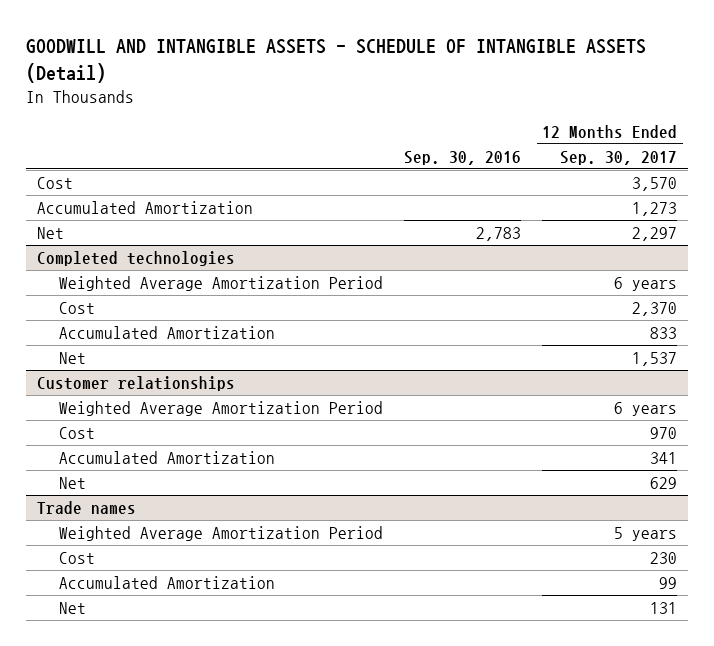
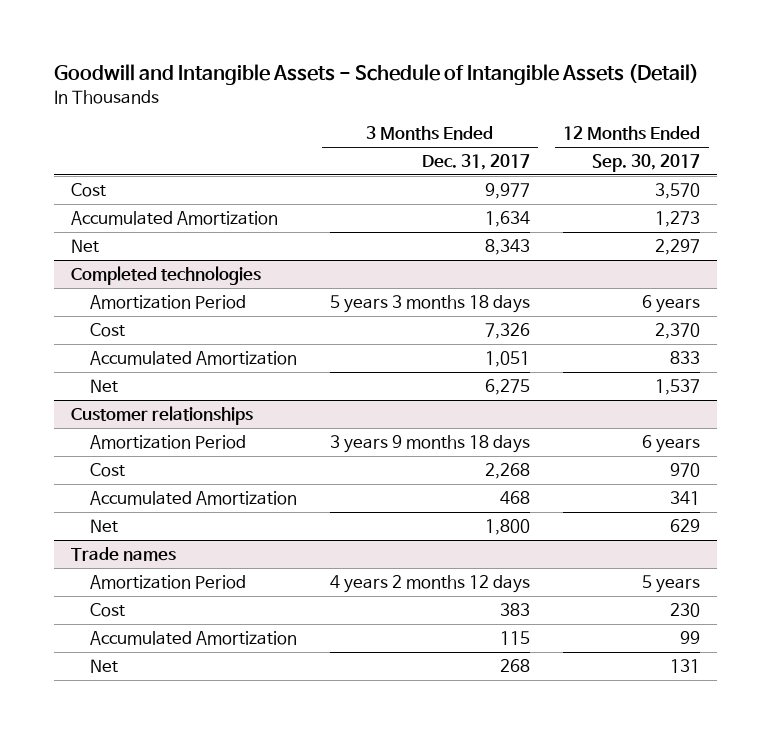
- GOODWILL AND INTANGIBLE ASSETS - SCHEDULE OF INTANGIBLE ASSETS (Detail)
+ Goodwill and Intangible Assets - Schedule of Intangible Assets (Detail)
- | Sep. 30, 2016 | 12 Months Ended Sep. 30, 2017
+ | 3 Months Ended Dec. 31, 2017 | 12 Months Ended Sep. 30, 2017
@ Completed technologies
- Weighted Average Amortization Period | | 6 years
+ Amortization Period | 5 years 3 months 18 days | 6 years
@ Customer relationships
- Weighted Average Amortization Period | | 6 years
+ Amortization Period | 3 years 9 months 18 days | 6 years
@ Trade names
- Weighted Average Amortization Period | | 5 years
+ Amortization Period | 4 years 2 months 12 days | 5 years

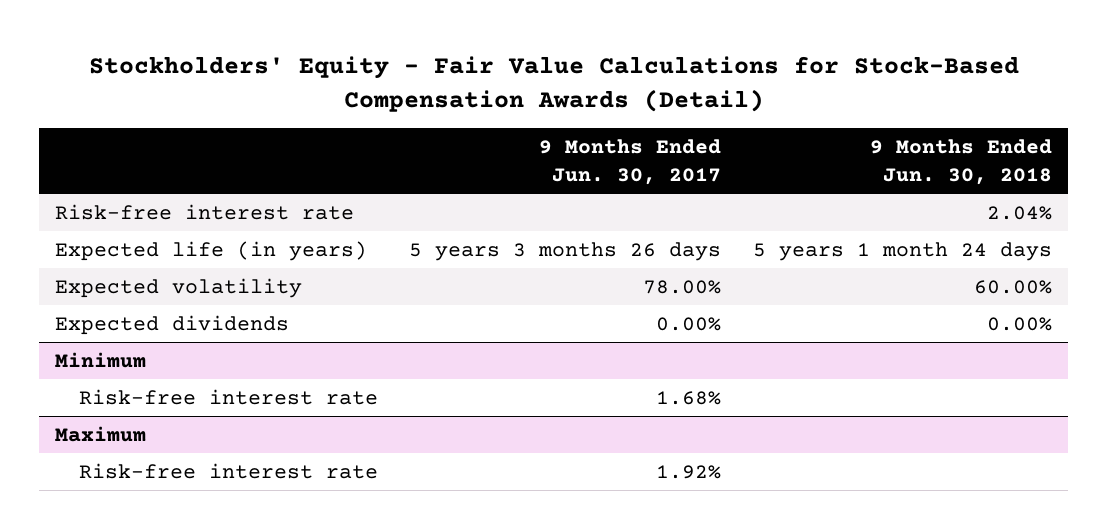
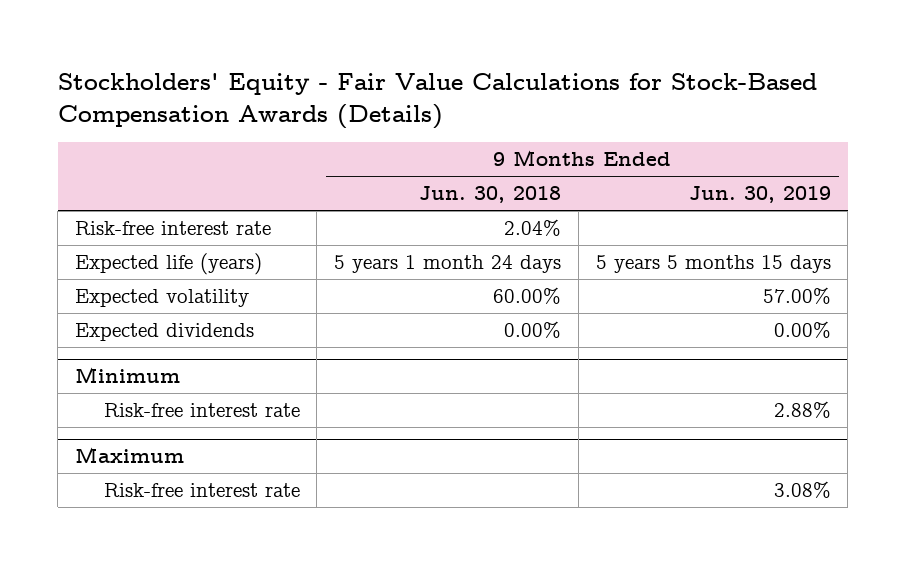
- Stockholders' Equity - Fair Value Calculations for Stock-Based Compensation Awards (Detail)
+ Stockholders' Equity - Fair Value Calculations for Stock-Based Compensation Awards (Details)
- | 9 Months Ended Jun. 30, 2017 | 9 Months Ended Jun. 30, 2018
+ | 9 Months Ended Jun. 30, 2018 | 9 Months Ended Jun. 30, 2019
- Expected life (in years) | 5 years 3 months 26 days | 5 years 1 month 24 days
+ Expected life (years) | 5 years 1 month 24 days | 5 years 5 months 15 days

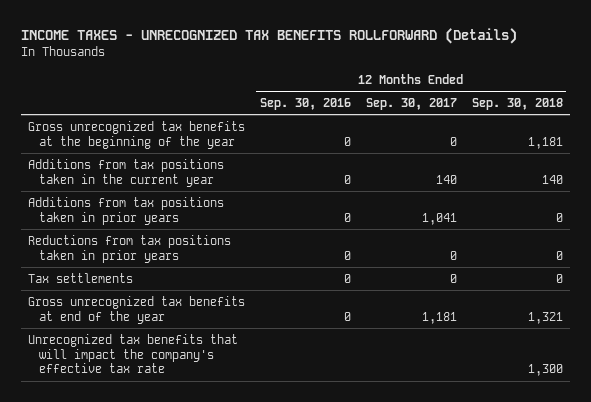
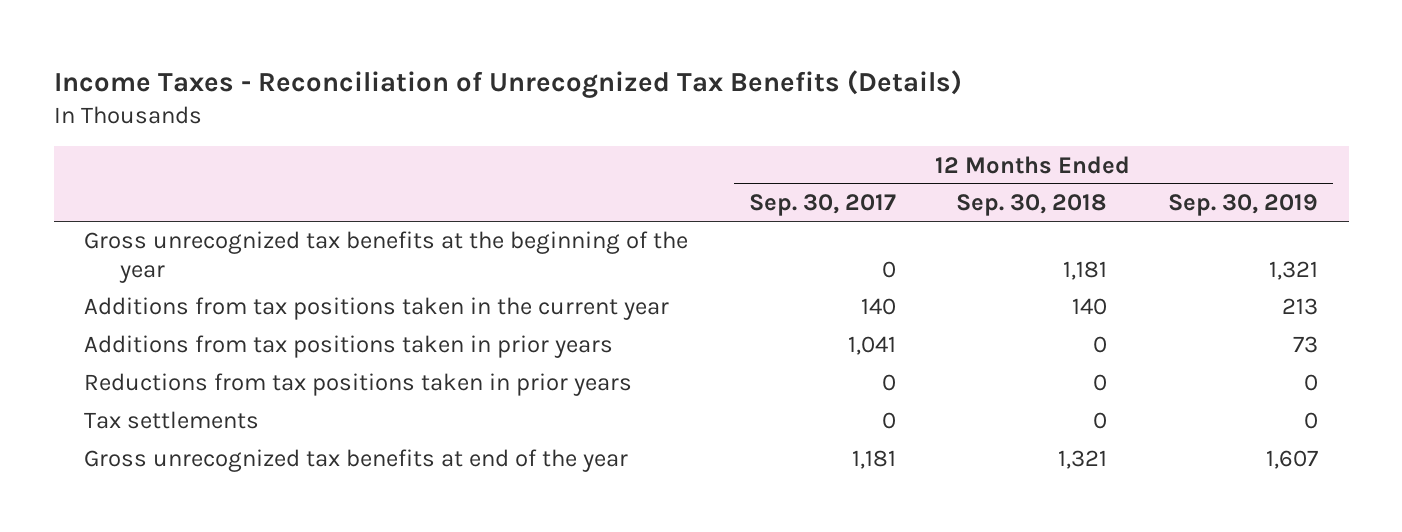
- INCOME TAXES - UNRECOGNIZED TAX BENEFITS ROLLFORWARD (Details)
+ Income Taxes - Reconciliation of Unrecognized Tax Benefits (Details)
- | 12 Months Ended Sep. 30, 2016 | 12 Months Ended Sep. 30, 2017 | 12 Months Ended Sep. 30, 2018
+ | 12 Months Ended Sep. 30, 2017 | 12 Months Ended Sep. 30, 2018 | 12 Months Ended Sep. 30, 2019
- Unrecognized tax benefits that will impact the company's effective tax rate | | | 1,300

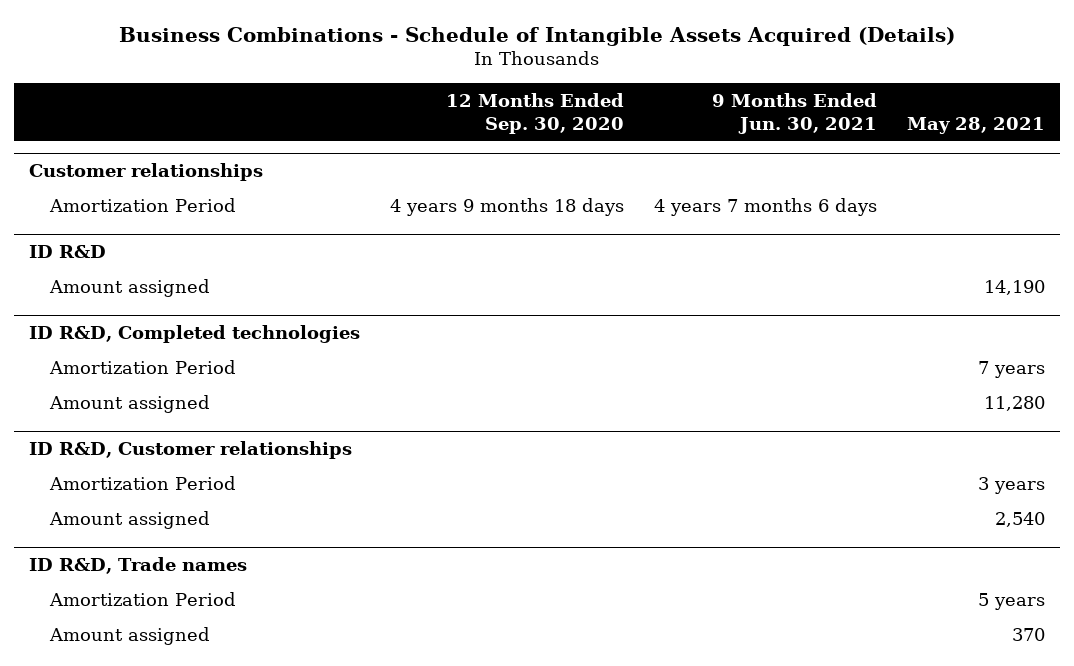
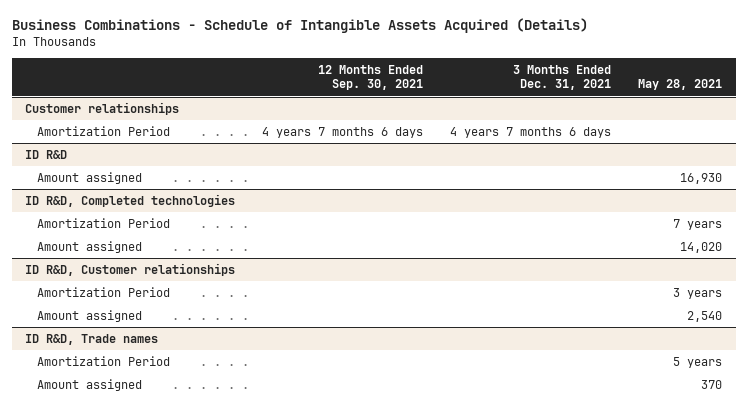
- | 12 Months Ended Sep. 30, 2020 | 9 Months Ended Jun. 30, 2021 | May 28, 2021
+ | 12 Months Ended Sep. 30, 2021 | 3 Months Ended Dec. 31, 2021 | May 28, 2021
@ ID R&D
- Amount assigned | | | 14,190
+ Amount assigned | | | 16,930
@ ID R&D, Completed technologies
- Amount assigned | | | 11,280
+ Amount assigned | | | 14,020

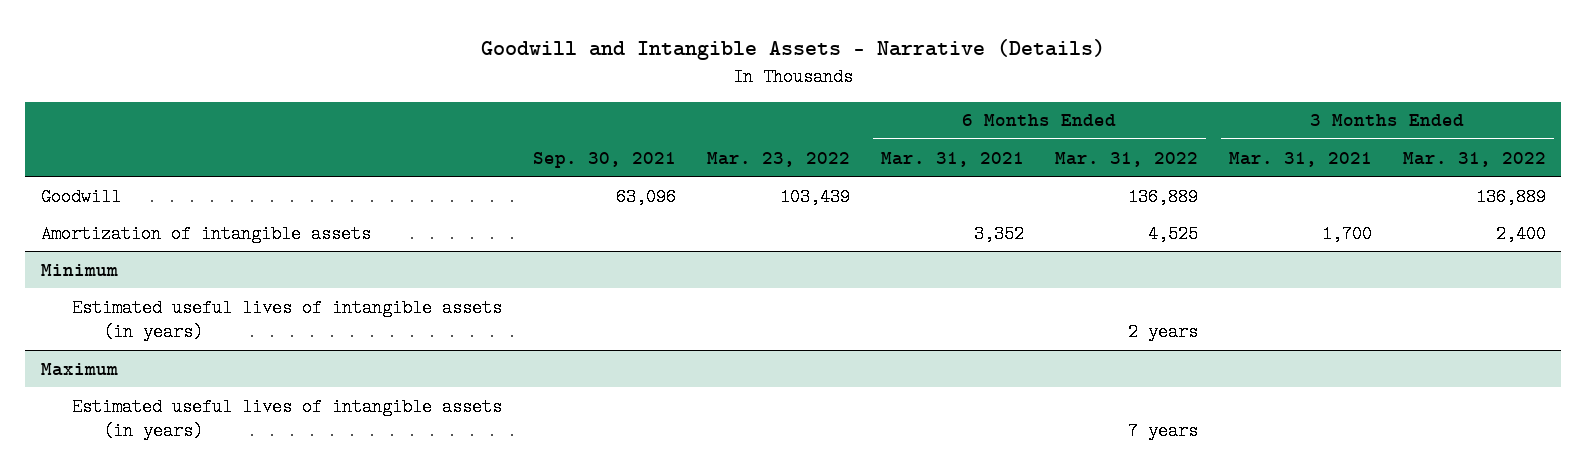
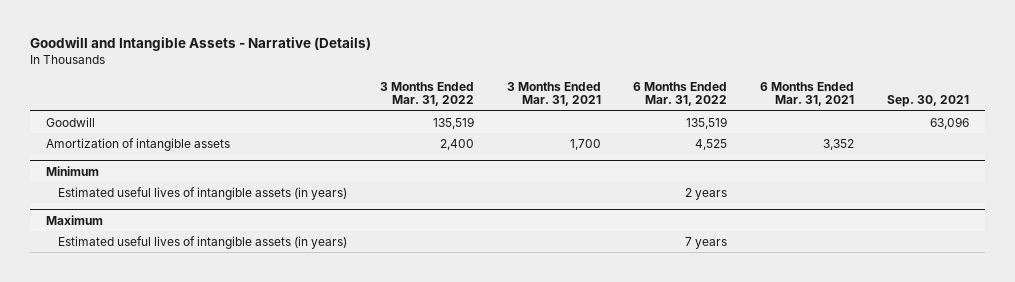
- | Sep. 30, 2021 | Mar. 23, 2022 | 6 Months Ended Mar. 31, 2021 | 6 Months Ended Mar. 31, 2022 | 3 Months Ended Mar. 31, 2021 | 3 Months Ended Mar. 31, 2022
+ | 3 Months Ended Mar. 31, 2022 | 3 Months Ended Mar. 31, 2021 | 6 Months Ended Mar. 31, 2022 | 6 Months Ended Mar. 31, 2021 | Sep. 30, 2021
- Goodwill | 63,096 | 103,439 | | 136,889 | | 136,889
+ Goodwill | 135,519 | | 135,519 | | 63,096

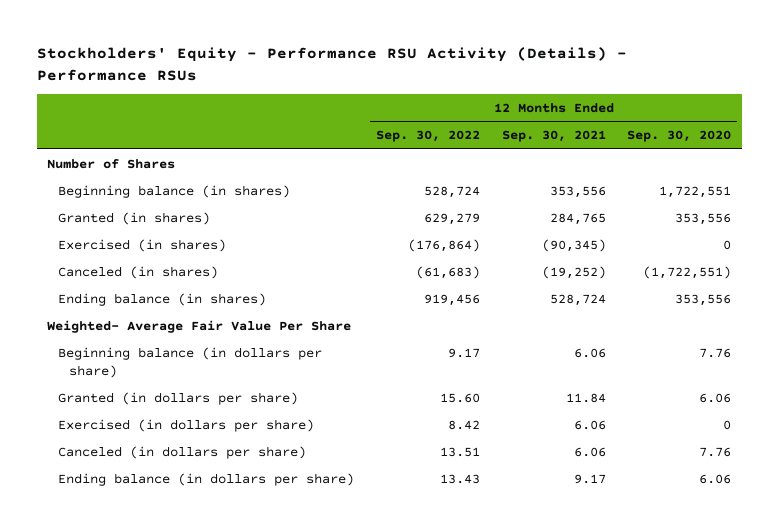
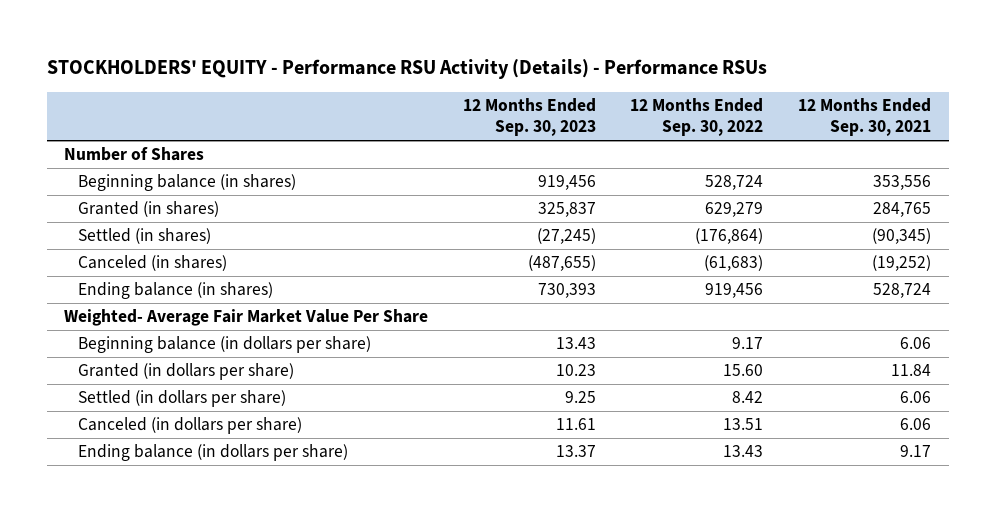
- Stockholders' Equity - Performance RSU Activity (Details) - Performance RSUs
+ STOCKHOLDERS' EQUITY - Performance RSU Activity (Details) - Performance RSUs
- | 12 Months Ended Sep. 30, 2022 | 12 Months Ended Sep. 30, 2021 | 12 Months Ended Sep. 30, 2020
+ | 12 Months Ended Sep. 30, 2023 | 12 Months Ended Sep. 30, 2022 | 12 Months Ended Sep. 30, 2021
- Exercised (in shares) | (176,864) | (90,345) | 0
+ Settled (in shares) | (27,245) | (176,864) | (90,345)
- Weighted- Average Fair Value Per Share
+ Weighted- Average Fair Market Value Per Share
- Exercised (in dollars per share) | 8.42 | 6.06 | 0
+ Settled (in dollars per share) | 9.25 | 8.42 | 6.06

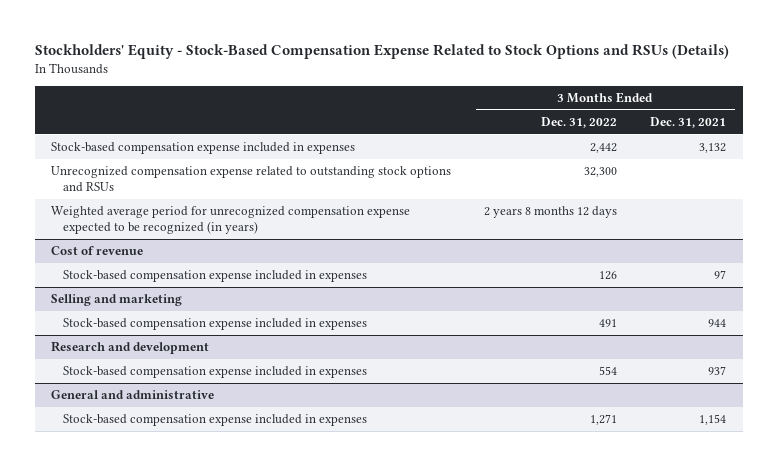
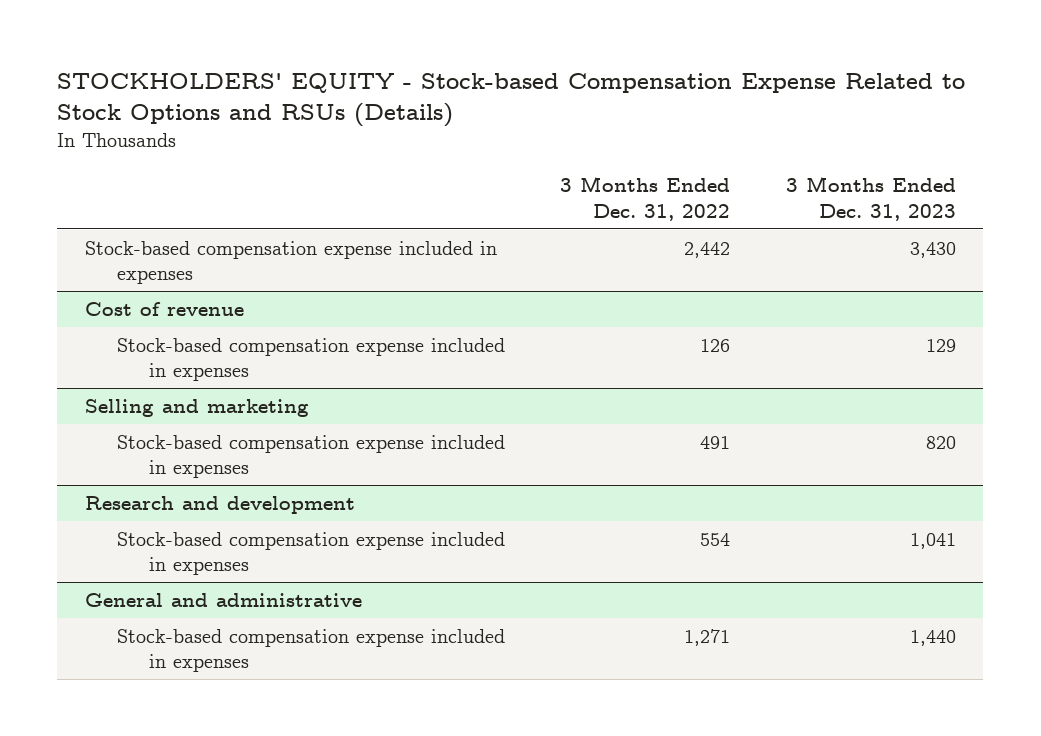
- Stockholders' Equity - Stock-Based Compensation Expense Related to Stock Options and RSUs (Details)
+ STOCKHOLDERS' EQUITY - Stock-based Compensation Expense Related to Stock Options and RSUs (Details)
- | 3 Months Ended Dec. 31, 2022 | 3 Months Ended Dec. 31, 2021
+ | 3 Months Ended Dec. 31, 2022 | 3 Months Ended Dec. 31, 2023
- Unrecognized compensation expense related to outstanding stock options and RSUs | 32,300 |
- Weighted average period for unrecognized compensation expense expected to be recognized (in years) | 2 years 8 months 12 days |

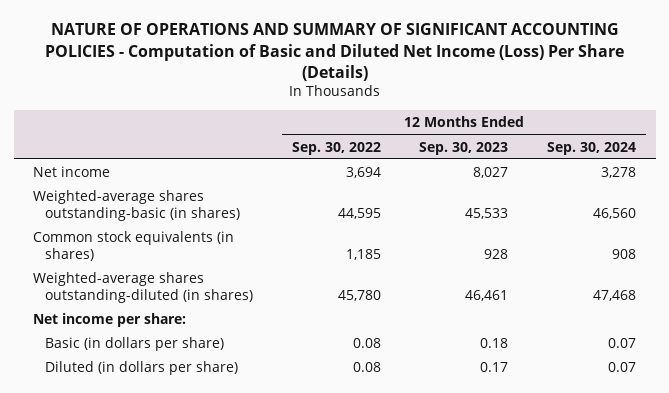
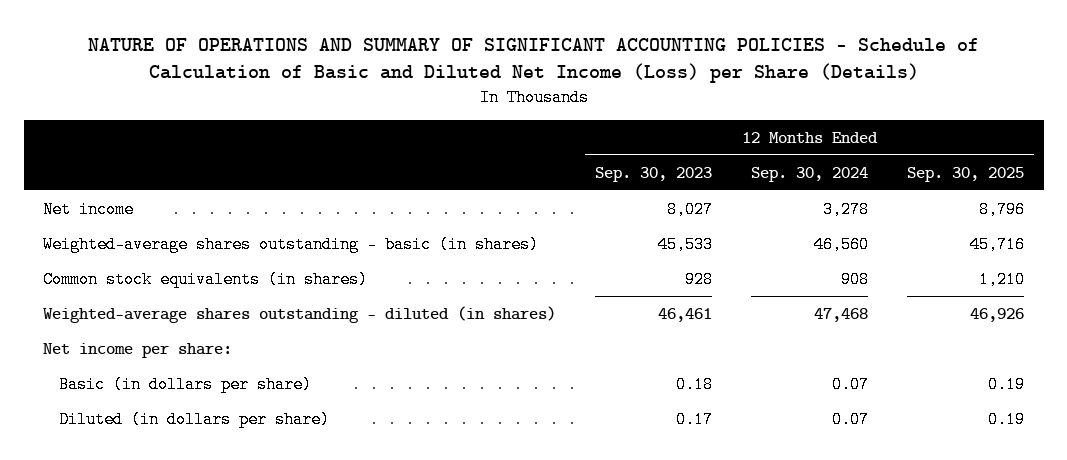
- NATURE OF OPERATIONS AND SUMMARY OF SIGNIFICANT ACCOUNTING POLICIES - Computation of Basic and Diluted Net Income (Loss) Per Share (Details)
+ NATURE OF OPERATIONS AND SUMMARY OF SIGNIFICANT ACCOUNTING POLICIES - Schedule of Calculation of Basic and Diluted Net Income (Loss) per Share (Details)
- | 12 Months Ended Sep. 30, 2022 | 12 Months Ended Sep. 30, 2023 | 12 Months Ended Sep. 30, 2024
+ | 12 Months Ended Sep. 30, 2023 | 12 Months Ended Sep. 30, 2024 | 12 Months Ended Sep. 30, 2025
- Weighted-average shares outstanding-basic (in shares) | 44,595 | 45,533 | 46,560
+ Weighted-average shares outstanding - basic (in shares) | 45,533 | 46,560 | 45,716
- Weighted-average shares outstanding-diluted (in shares) | 45,780 | 46,461 | 47,468
+ Weighted-average shares outstanding - diluted (in shares) | 46,461 | 47,468 | 46,926

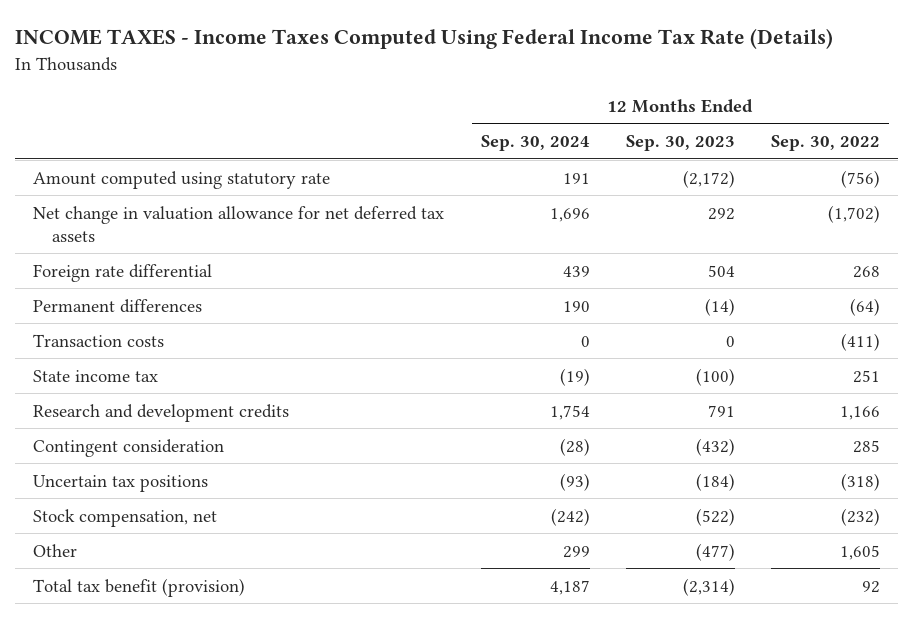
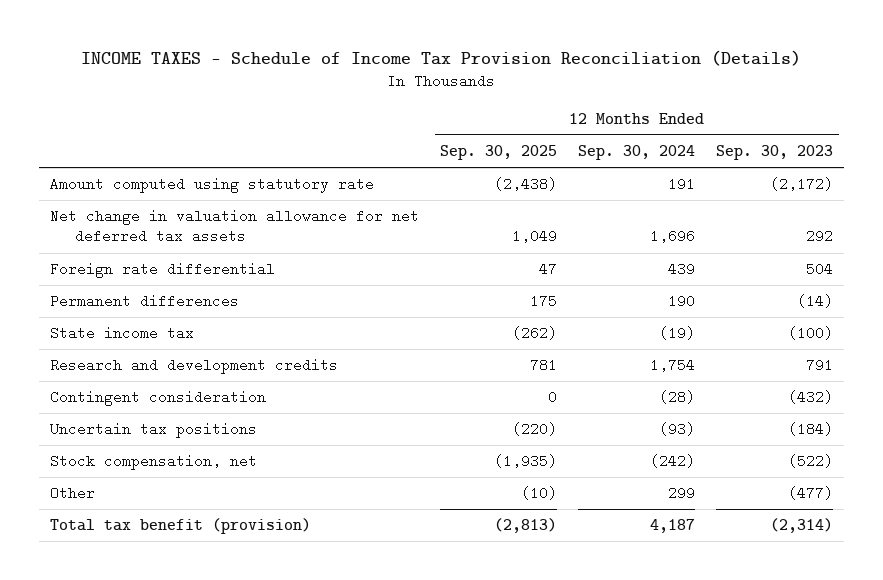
- INCOME TAXES - Income Taxes Computed Using Federal Income Tax Rate (Details)
+ INCOME TAXES - Schedule of Income Tax Provision Reconciliation (Details)
- | 12 Months Ended Sep. 30, 2024 | 12 Months Ended Sep. 30, 2023 | 12 Months Ended Sep. 30, 2022
+ | 12 Months Ended Sep. 30, 2025 | 12 Months Ended Sep. 30, 2024 | 12 Months Ended Sep. 30, 2023
- Transaction costs | 0 | 0 | (411)

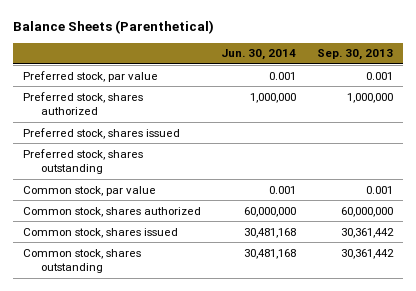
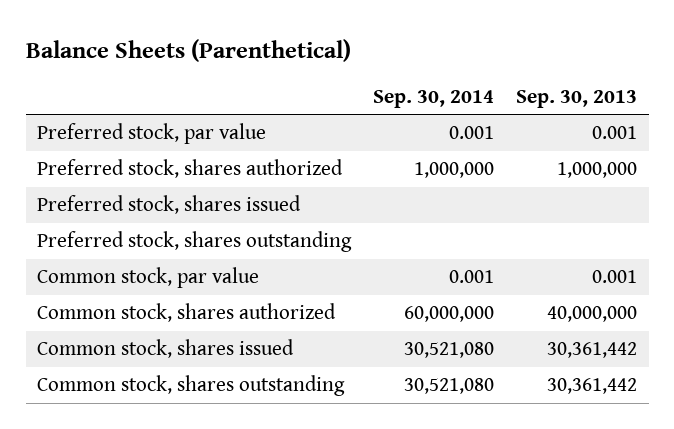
- | Jun. 30, 2014 | Sep. 30, 2013
+ | Sep. 30, 2014 | Sep. 30, 2013
- Common stock, shares authorized | 60,000,000 | 60,000,000
+ Common stock, shares authorized | 60,000,000 | 40,000,000

